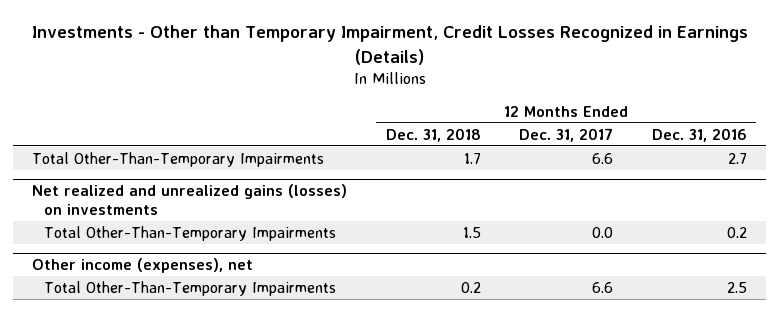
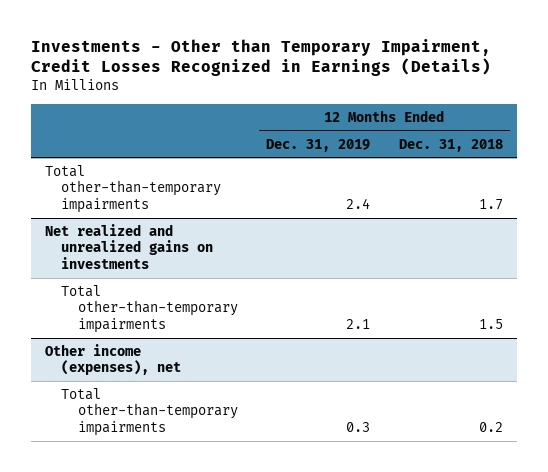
- | 12 Months Ended Dec. 31, 2018 | 12 Months Ended Dec. 31, 2017 | 12 Months Ended Dec. 31, 2016
+ | 12 Months Ended Dec. 31, 2019 | 12 Months Ended Dec. 31, 2018
- Total Other-Than-Temporary Impairments | 1.7 | 6.6 | 2.7
- Net realized and unrealized gains (losses) on investments
- Total Other-Than-Temporary Impairments | 1.5 | 0.0 | 0.2
+ Total other-than-temporary impairments | 2.4 | 1.7
+ Net realized and unrealized gains on investments
+ Total other-than-temporary impairments | 2.1 | 1.5
@ Other income (expenses), net
- Total Other-Than-Temporary Impairments | 0.2 | 6.6 | 2.5
+ Total other-than-temporary impairments | 0.3 | 0.2

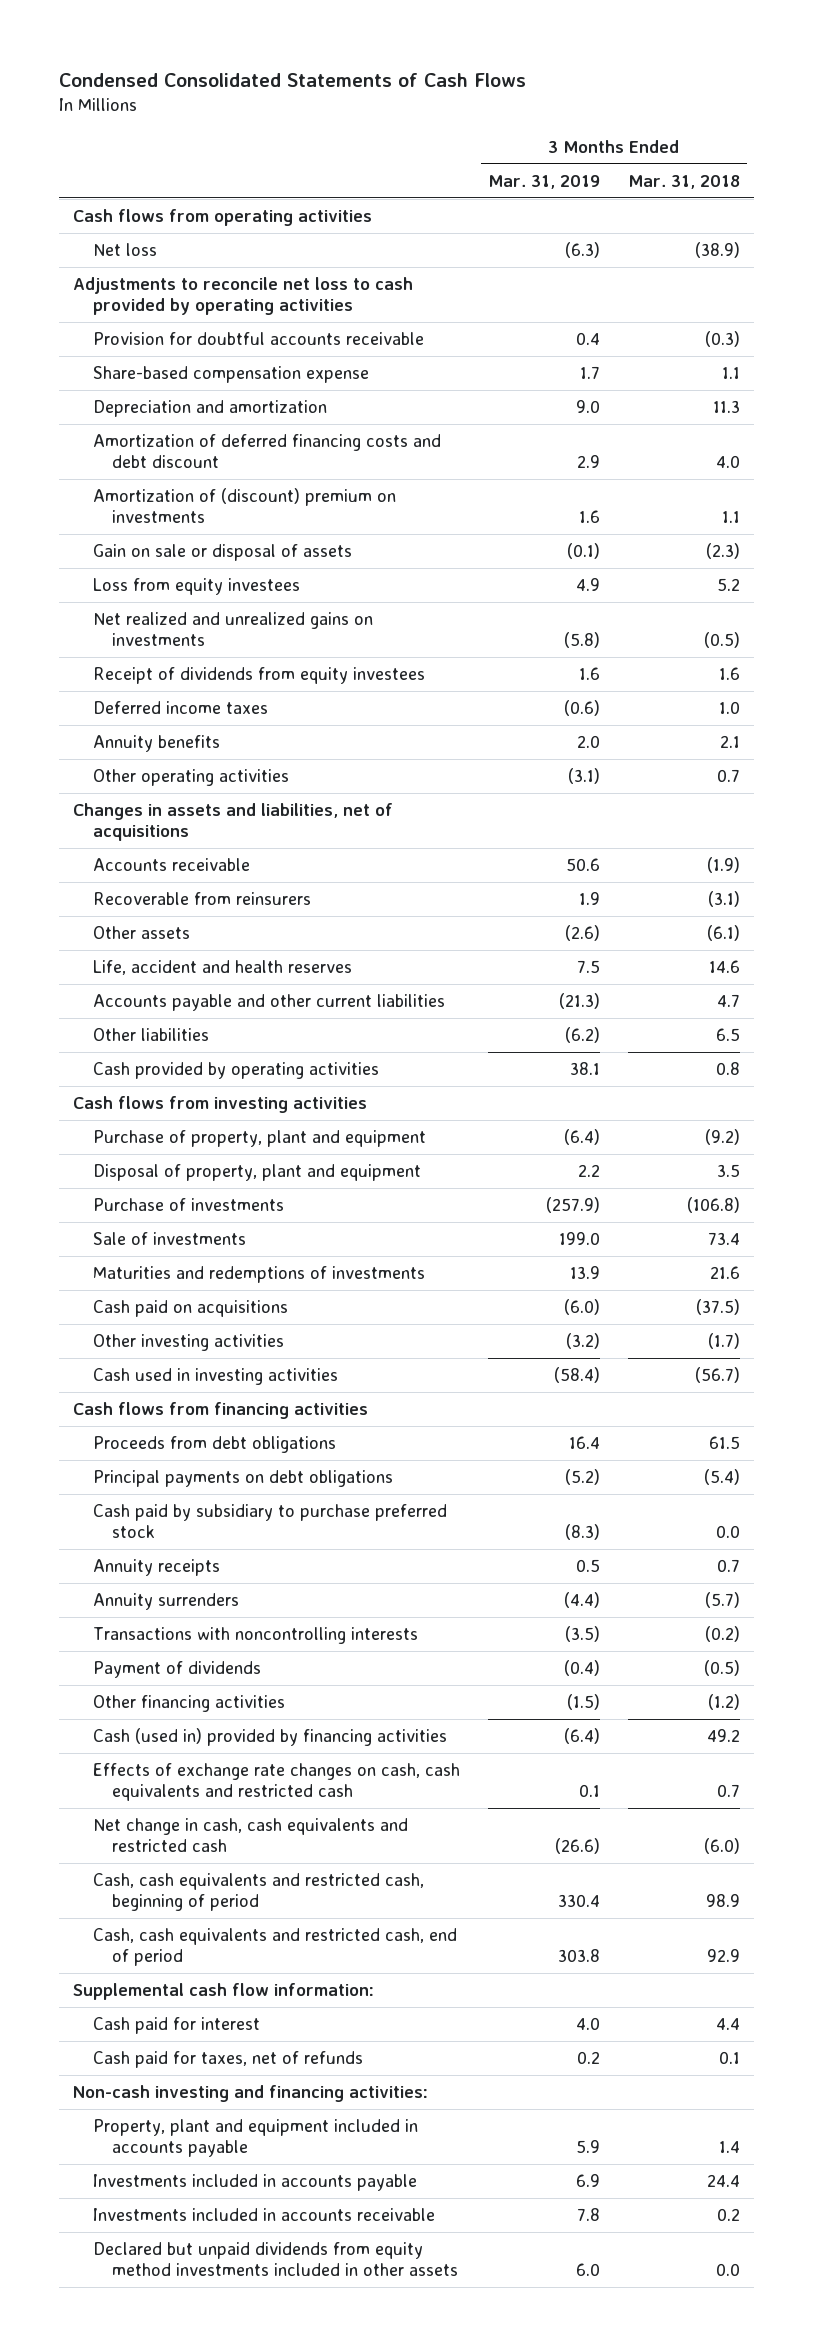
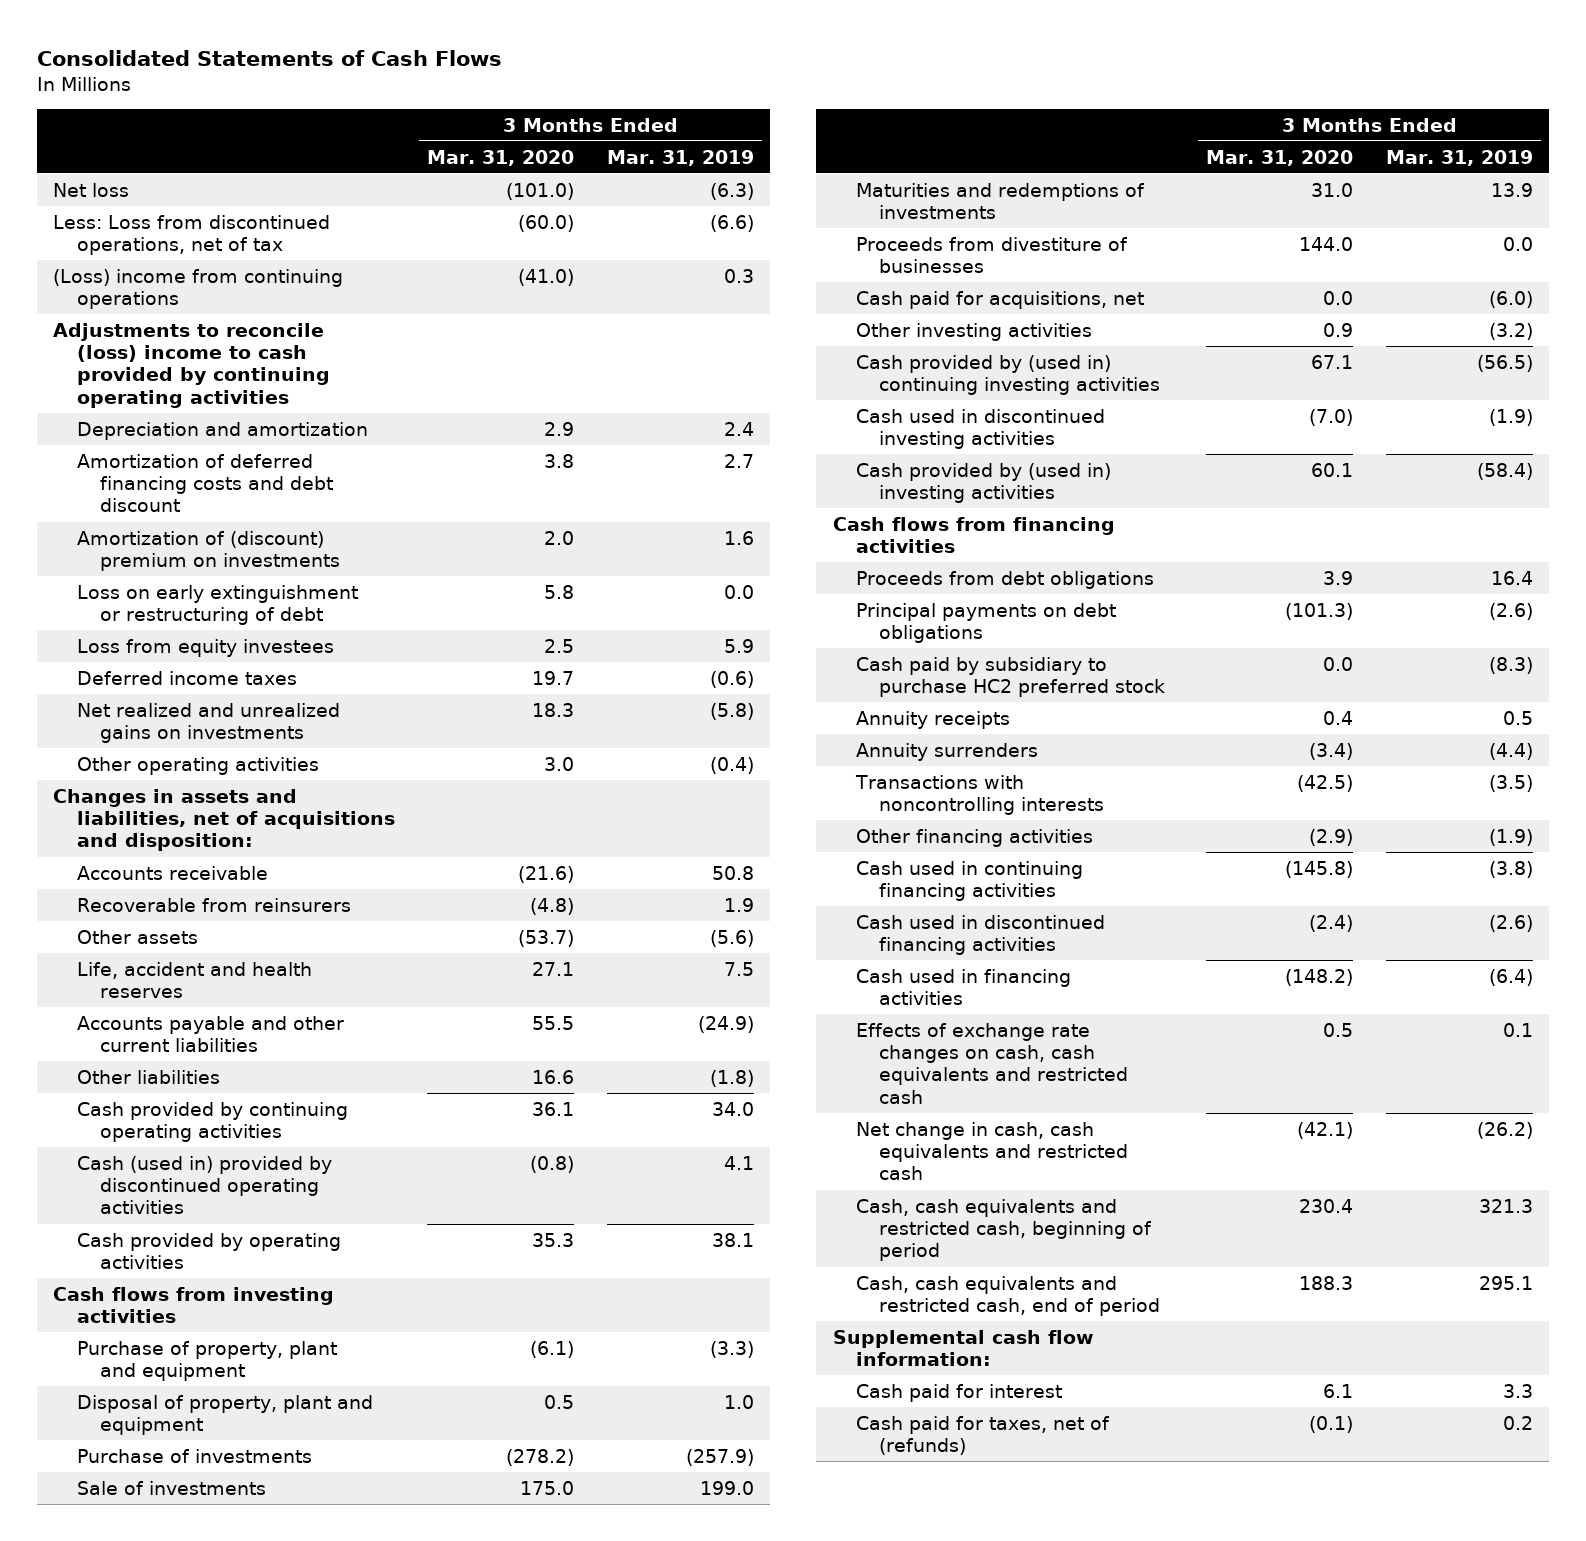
- Condensed Consolidated Statements of Cash Flows
+ Consolidated Statements of Cash Flows
- | 3 Months Ended Mar. 31, 2019 | 3 Months Ended Mar. 31, 2018
+ | 3 Months Ended Mar. 31, 2020 | 3 Months Ended Mar. 31, 2019
- Cash flows from operating activities
- Adjustments to reconcile net loss to cash provided by operating activities
- Provision for doubtful accounts receivable | 0.4 | (0.3)
- Share-based compensation expense | 1.7 | 1.1
- Depreciation and amortization | 9.0 | 11.3
- Amortization of deferred financing costs and debt discount | 2.9 | 4.0
+ Less: Loss from discontinued operations, net of tax | (60.0) | (6.6)
+ (Loss) income from continuing operations | (41.0) | 0.3
+ Adjustments to reconcile (loss) income to cash provided by continuing operating activities
+ Depreciation and amortization | 2.9 | 2.4
+ Amortization of deferred financing costs and debt discount | 3.8 | 2.7
- Gain on sale or disposal of assets | (0.1) | (2.3)
- Loss from equity investees | 4.9 | 5.2
- Receipt of dividends from equity investees | 1.6 | 1.6
+ Loss on early extinguishment or restructuring of debt | 5.8 | 0.0
+ Loss from equity investees | 2.5 | 5.9
- Annuity benefits | 2.0 | 2.1
- Other operating activities | (3.1) | 0.7
- Changes in assets and liabilities, net of acquisitions
- Accounts receivable | 50.6 | (1.9)
moved down: Net realized and unrealized gains on investments | 18.3 | (5.8)
+ Other operating activities | 3.0 | (0.4)
+ Changes in assets and liabilities, net of acquisitions and disposition:
+ Accounts receivable | (21.6) | 50.8
- Other assets | (2.6) | (6.1)
+ Other assets | (53.7) | (5.6)
- Accounts payable and other current liabilities | (21.3) | 4.7
- Other liabilities | (6.2) | 6.5
+ Accounts payable and other current liabilities | 55.5 | (24.9)
+ Other liabilities | 16.6 | (1.8)
+ Cash provided by continuing operating activities | 36.1 | 34.0
+ Cash (used in) provided by discontinued operating activities | (0.8) | 4.1
- Purchase of property, plant and equipment | (6.4) | (9.2)
- Disposal of property, plant and equipment | 2.2 | 3.5
+ Purchase of property, plant and equipment | (6.1) | (3.3)
+ Disposal of property, plant and equipment | 0.5 | 1.0
- Cash paid on acquisitions | (6.0) | (37.5)
+ Proceeds from divestiture of businesses | 144.0 | 0.0
+ Cash paid for acquisitions, net | 0.0 | (6.0)
- Cash used in investing activities | (58.4) | (56.7)
+ Cash provided by (used in) continuing investing activities | 67.1 | (56.5)
+ Cash used in discontinued investing activities | (7.0) | (1.9)
+ Cash provided by (used in) investing activities | 60.1 | (58.4)
- Principal payments on debt obligations | (5.2) | (5.4)
- Cash paid by subsidiary to purchase preferred stock | (8.3) | 0.0
+ Principal payments on debt obligations | (101.3) | (2.6)
+ Cash paid by subsidiary to purchase HC2 preferred stock | 0.0 | (8.3)
- Payment of dividends | (0.4) | (0.5)
- Other financing activities | (1.5) | (1.2)
- Cash (used in) provided by financing activities | (6.4) | 49.2
+ Other financing activities | (2.9) | (1.9)
+ Cash used in continuing financing activities | (145.8) | (3.8)
+ Cash used in discontinued financing activities | (2.4) | (2.6)
+ Cash used in financing activities | (148.2) | (6.4)
- Net change in cash, cash equivalents and restricted cash | (26.6) | (6.0)
- Cash, cash equivalents and restricted cash, beginning of period | 330.4 | 98.9
- Cash, cash equivalents and restricted cash, end of period | 303.8 | 92.9
+ Net change in cash, cash equivalents and restricted cash | (42.1) | (26.2)
+ Cash, cash equivalents and restricted cash, beginning of period | 230.4 | 321.3
+ Cash, cash equivalents and restricted cash, end of period | 188.3 | 295.1
- Cash paid for interest | 4.0 | 4.4
- Cash paid for taxes, net of refunds | 0.2 | 0.1
- Non-cash investing and financing activities:
- Property, plant and equipment included in accounts payable | 5.9 | 1.4
- Investments included in accounts payable | 6.9 | 24.4
- Investments included in accounts receivable | 7.8 | 0.2
- Declared but unpaid dividends from equity method investments included in other assets | 6.0 | 0.0
+ Cash paid for interest | 6.1 | 3.3
+ Cash paid for taxes, net of (refunds) | (0.1) | 0.2

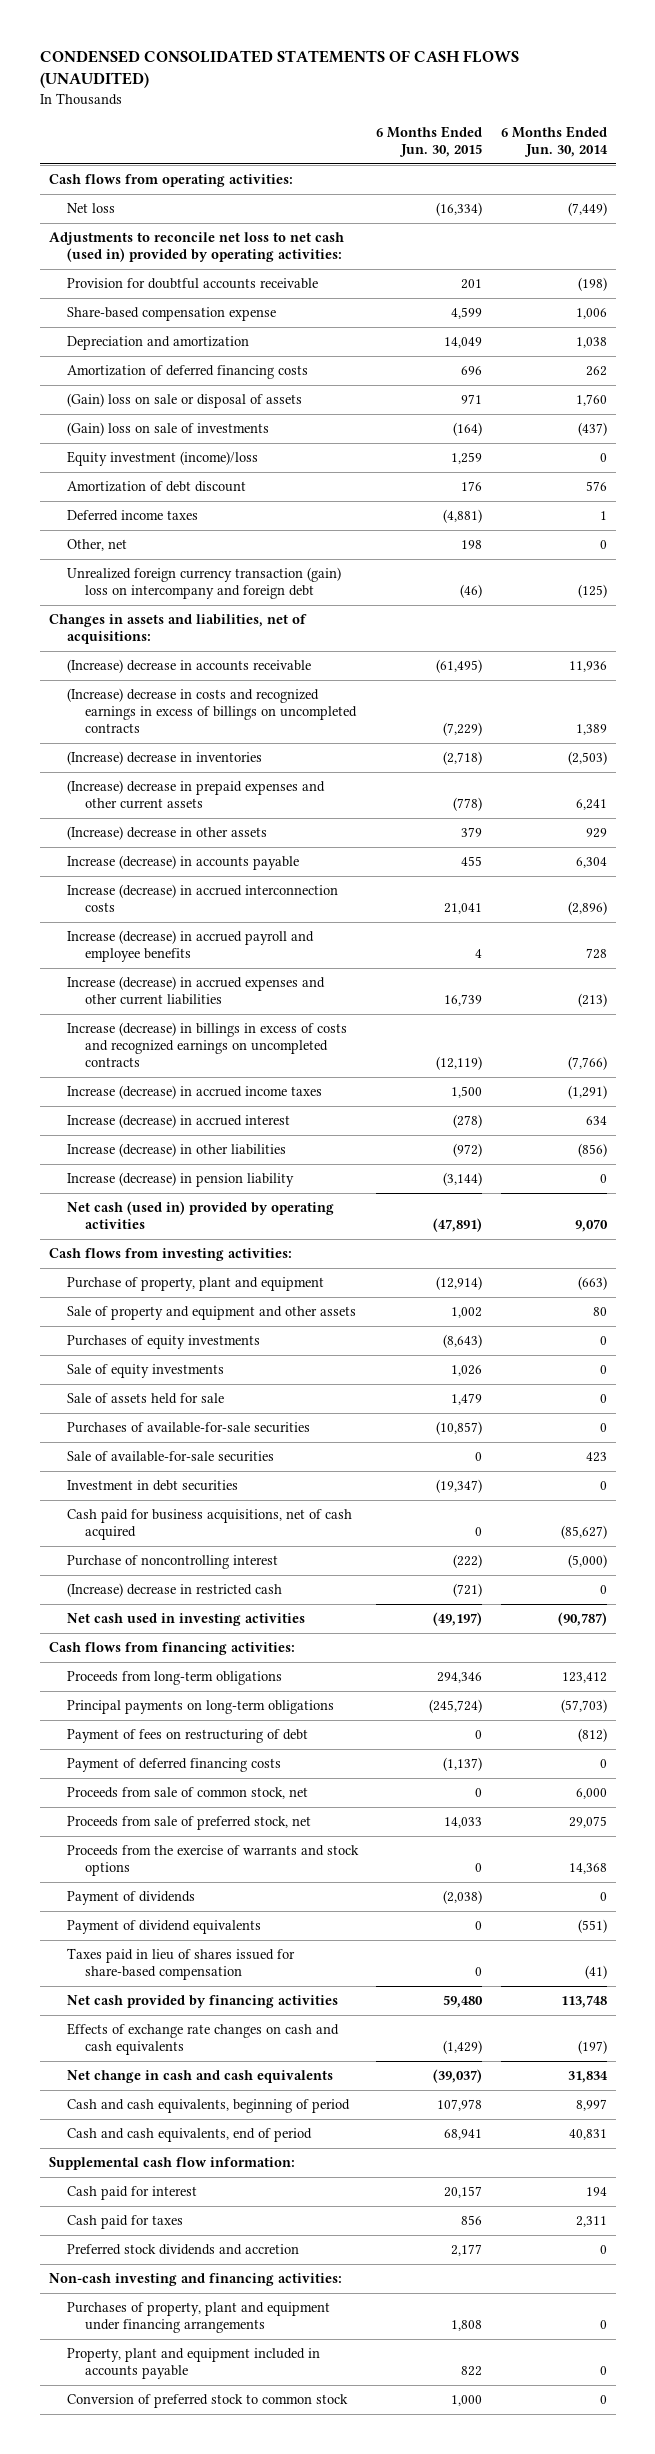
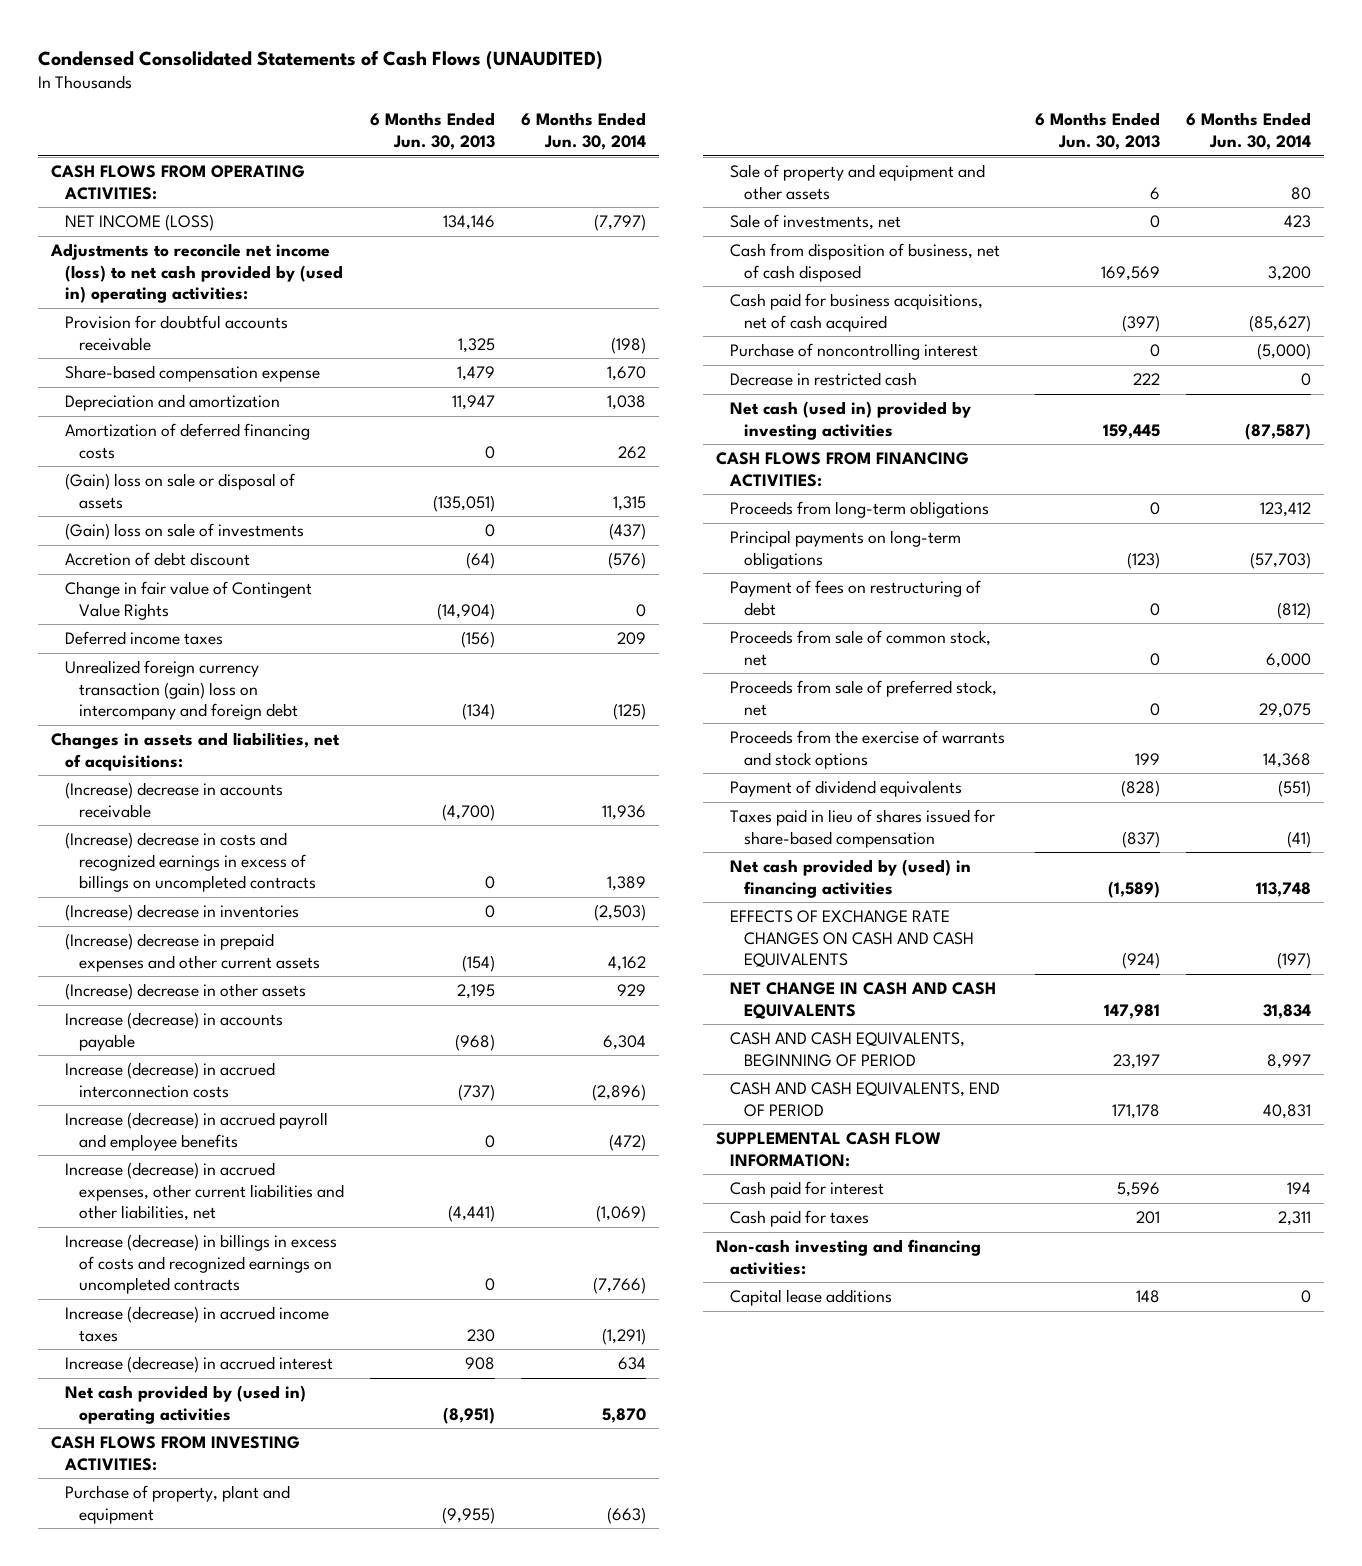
- CONDENSED CONSOLIDATED STATEMENTS OF CASH FLOWS (UNAUDITED)
+ Condensed Consolidated Statements of Cash Flows (UNAUDITED)
- | 6 Months Ended Jun. 30, 2015 | 6 Months Ended Jun. 30, 2014
+ | 6 Months Ended Jun. 30, 2013 | 6 Months Ended Jun. 30, 2014
- Cash flows from operating activities:
- Net loss | (16,334) | (7,449)
- Adjustments to reconcile net loss to net cash (used in) provided by operating activities:
+ CASH FLOWS FROM OPERATING ACTIVITIES:
+ NET INCOME (LOSS) | 134,146 | (7,797)
+ Adjustments to reconcile net income (loss) to net cash provided by (used in) operating activities:
- Share-based compensation expense | 4,599 | 1,006
+ Share-based compensation expense | 1,479 | 1,670
- (Gain) loss on sale or disposal of assets | 971 | 1,760
+ (Gain) loss on sale or disposal of assets | (135,051) | 1,315
- Equity investment (income)/loss | 1,259 | 0
- Amortization of debt discount | 176 | 576
- Deferred income taxes | (4,881) | 1
- Other, net | 198 | 0
+ Accretion of debt discount | (64) | (576)
+ Change in fair value of Contingent Value Rights | (14,904) | 0
+ Deferred income taxes | (156) | 209
- (Increase) decrease in prepaid expenses and other current assets | (778) | 6,241
+ (Increase) decrease in prepaid expenses and other current assets | (154) | 4,162
- Increase (decrease) in accrued payroll and employee benefits | 4 | 728
- Increase (decrease) in accrued expenses and other current liabilities | 16,739 | (213)
+ Increase (decrease) in accrued payroll and employee benefits | 0 | (472)
+ Increase (decrease) in accrued expenses, other current liabilities and other liabilities, net | (4,441) | (1,069)
- Increase (decrease) in other liabilities | (972) | (856)
- Increase (decrease) in pension liability | (3,144) | 0
- Net cash (used in) provided by operating activities | (47,891) | 9,070
- Cash flows from investing activities:
+ Net cash provided by (used in) operating activities | (8,951) | 5,870
+ CASH FLOWS FROM INVESTING ACTIVITIES:
- Purchases of equity investments | (8,643) | 0
- Sale of equity investments | 1,026 | 0
- Sale of assets held for sale | 1,479 | 0
- Purchases of available-for-sale securities | (10,857) | 0
- Sale of available-for-sale securities | 0 | 423
- Investment in debt securities | (19,347) | 0
+ Sale of investments, net | 0 | 423
+ Cash from disposition of business, net of cash disposed | 169,569 | 3,200
- (Increase) decrease in restricted cash | (721) | 0
- Net cash used in investing activities | (49,197) | (90,787)
- Cash flows from financing activities:
+ Decrease in restricted cash | 222 | 0
+ Net cash (used in) provided by investing activities | 159,445 | (87,587)
+ CASH FLOWS FROM FINANCING ACTIVITIES:
- Payment of deferred financing costs | (1,137) | 0
- Payment of dividends | (2,038) | 0
- Net cash provided by financing activities | 59,480 | 113,748
- Effects of exchange rate changes on cash and cash equivalents | (1,429) | (197)
- Net change in cash and cash equivalents | (39,037) | 31,834
- Cash and cash equivalents, beginning of period | 107,978 | 8,997
- Cash and cash equivalents, end of period | 68,941 | 40,831
- Supplemental cash flow information:
+ Net cash provided by (used) in financing activities | (1,589) | 113,748
+ EFFECTS OF EXCHANGE RATE CHANGES ON CASH AND CASH EQUIVALENTS | (924) | (197)
+ NET CHANGE IN CASH AND CASH EQUIVALENTS | 147,981 | 31,834
+ CASH AND CASH EQUIVALENTS, BEGINNING OF PERIOD | 23,197 | 8,997
+ CASH AND CASH EQUIVALENTS, END OF PERIOD | 171,178 | 40,831
+ SUPPLEMENTAL CASH FLOW INFORMATION:
- Preferred stock dividends and accretion | 2,177 | 0
- Purchases of property, plant and equipment under financing arrangements | 1,808 | 0
- Property, plant and equipment included in accounts payable | 822 | 0
- Conversion of preferred stock to common stock | 1,000 | 0
+ Capital lease additions | 148 | 0

